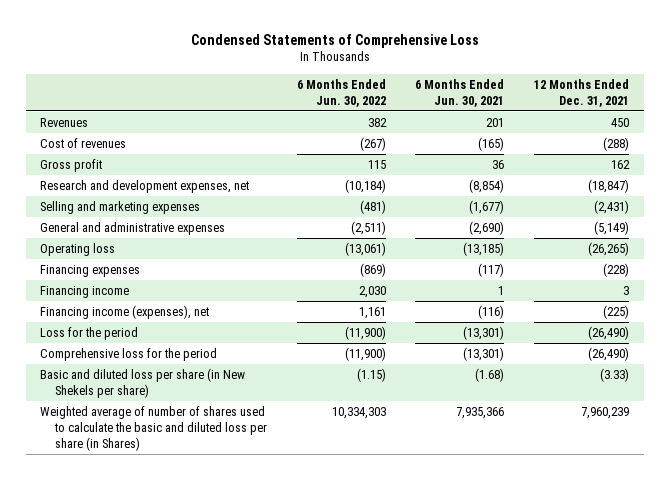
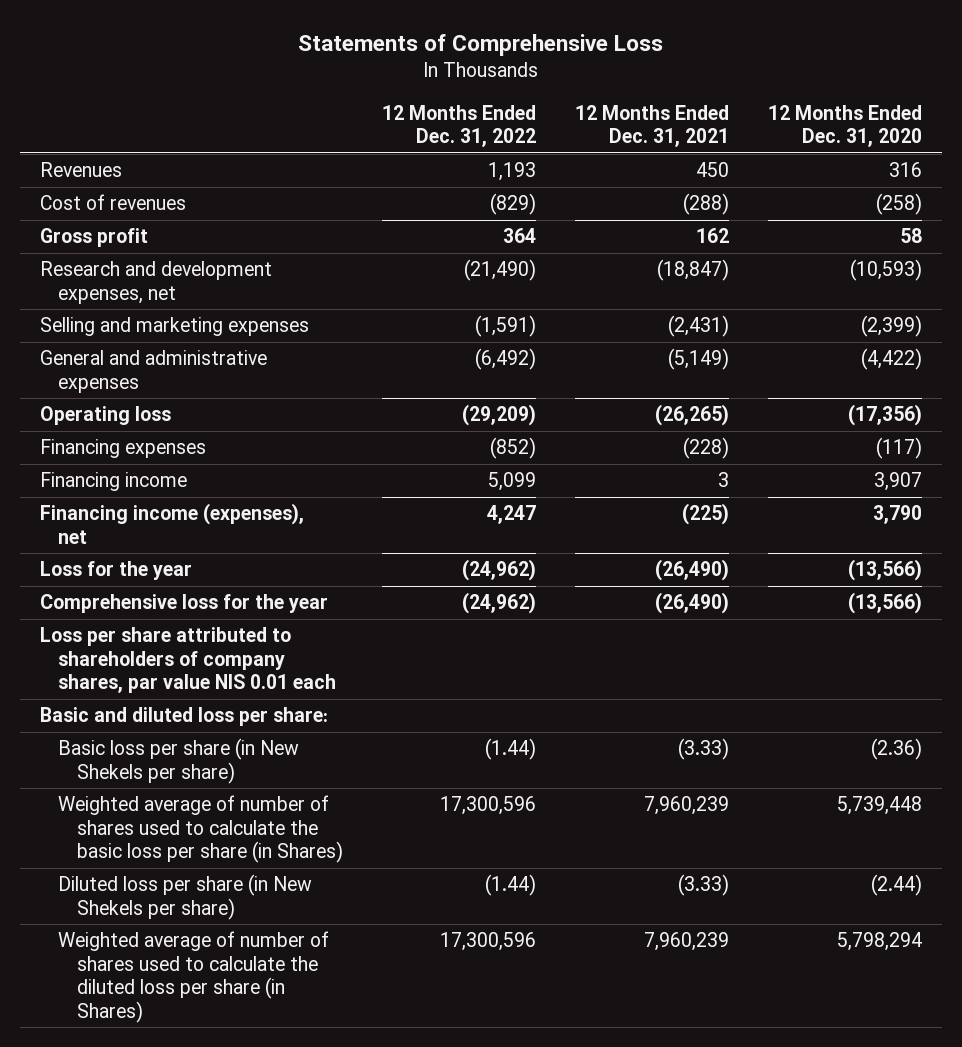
- Condensed Statements of Comprehensive Loss
+ Statements of Comprehensive Loss
- | 6 Months Ended Jun. 30, 2022 | 6 Months Ended Jun. 30, 2021 | 12 Months Ended Dec. 31, 2021
+ | 12 Months Ended Dec. 31, 2022 | 12 Months Ended Dec. 31, 2021 | 12 Months Ended Dec. 31, 2020
- Loss for the period | (11,900) | (13,301) | (26,490)
- Comprehensive loss for the period | (11,900) | (13,301) | (26,490)
- Basic and diluted loss per share (in New Shekels per share) | (1.15) | (1.68) | (3.33)
- Weighted average of number of shares used to calculate the basic and diluted loss per share (in Shares) | 10,334,303 | 7,935,366 | 7,960,239
+ Loss for the year | (24,962) | (26,490) | (13,566)
+ Comprehensive loss for the year | (24,962) | (26,490) | (13,566)
+ Loss per share attributed to shareholders of company shares, par value NIS 0.01 each
+ Basic and diluted loss per share:
+ Basic loss per share (in New Shekels per share) | (1.44) | (3.33) | (2.36)
+ Weighted average of number of shares used to calculate the basic loss per share (in Shares) | 17,300,596 | 7,960,239 | 5,739,448
+ Diluted loss per share (in New Shekels per share) | (1.44) | (3.33) | (2.44)
+ Weighted average of number of shares used to calculate the diluted loss per share (in Shares) | 17,300,596 | 7,960,239 | 5,798,294

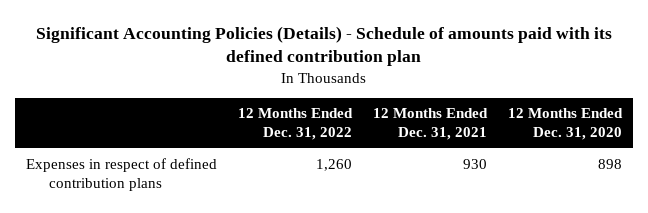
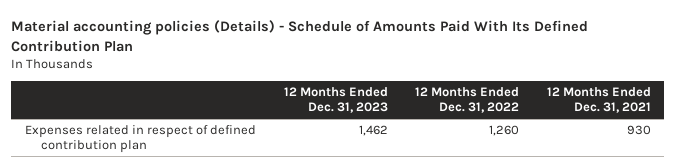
- Significant Accounting Policies (Details) - Schedule of amounts paid with its defined contribution plan
+ Material accounting policies (Details) - Schedule of Amounts Paid With Its Defined Contribution Plan
- | 12 Months Ended Dec. 31, 2022 | 12 Months Ended Dec. 31, 2021 | 12 Months Ended Dec. 31, 2020
+ | 12 Months Ended Dec. 31, 2023 | 12 Months Ended Dec. 31, 2022 | 12 Months Ended Dec. 31, 2021
- Expenses in respect of defined contribution plans | 1,260 | 930 | 898
+ Expenses related in respect of defined contribution plan | 1,462 | 1,260 | 930

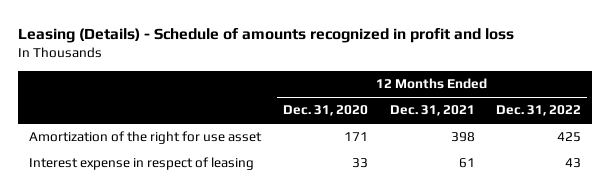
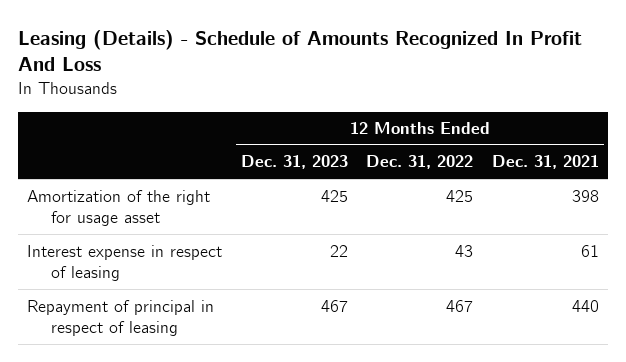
- Leasing (Details) - Schedule of amounts recognized in profit and loss
+ Leasing (Details) - Schedule of Amounts Recognized In Profit And Loss
- | 12 Months Ended Dec. 31, 2020 | 12 Months Ended Dec. 31, 2021 | 12 Months Ended Dec. 31, 2022
+ | 12 Months Ended Dec. 31, 2023 | 12 Months Ended Dec. 31, 2022 | 12 Months Ended Dec. 31, 2021
- Amortization of the right for use asset | 171 | 398 | 425
+ Amortization of the right for usage asset | 425 | 425 | 398
+ Repayment of principal in respect of leasing | 467 | 467 | 440

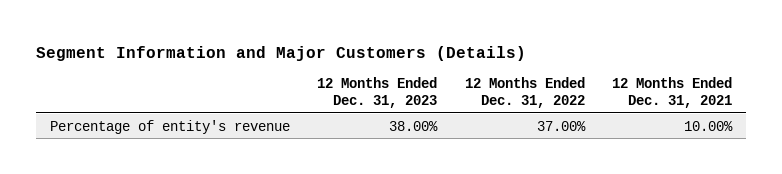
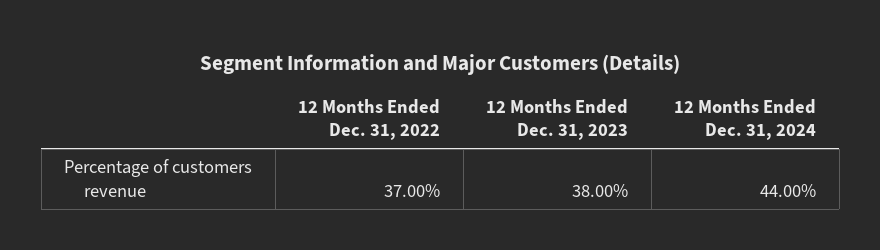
- | 12 Months Ended Dec. 31, 2023 | 12 Months Ended Dec. 31, 2022 | 12 Months Ended Dec. 31, 2021
+ | 12 Months Ended Dec. 31, 2022 | 12 Months Ended Dec. 31, 2023 | 12 Months Ended Dec. 31, 2024
- Percentage of entity's revenue | 38.00% | 37.00% | 10.00%
+ Percentage of customers revenue | 37.00% | 38.00% | 44.00%

